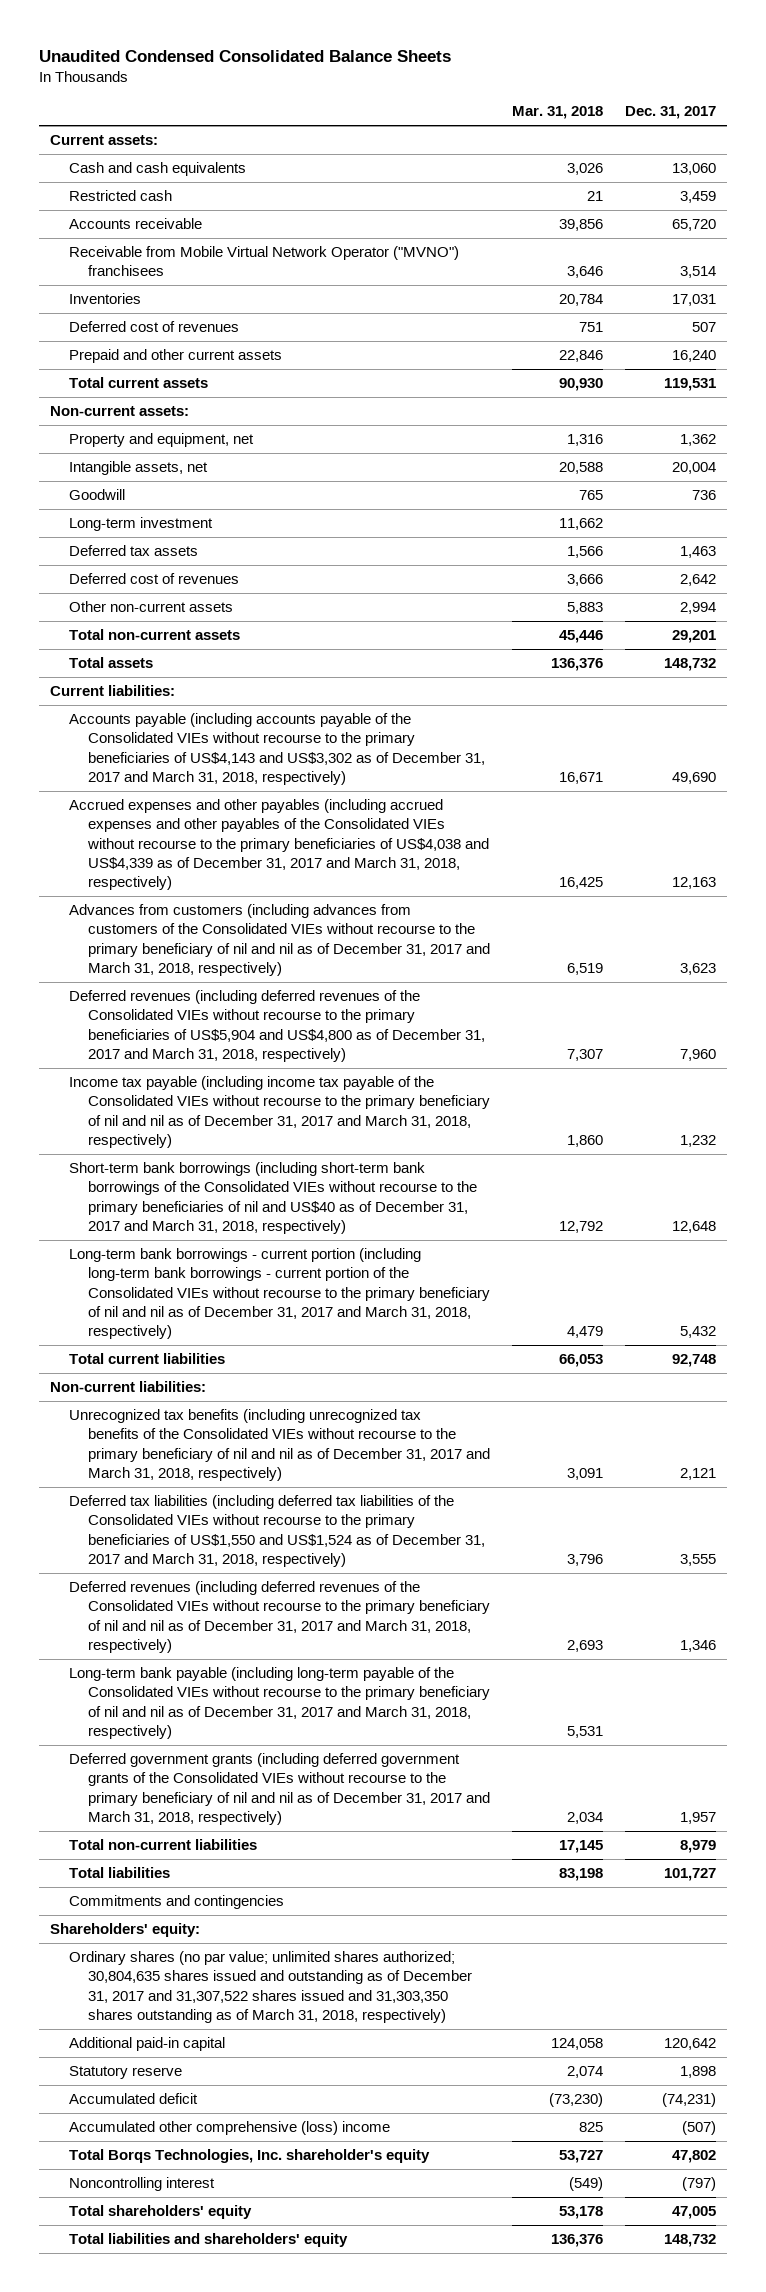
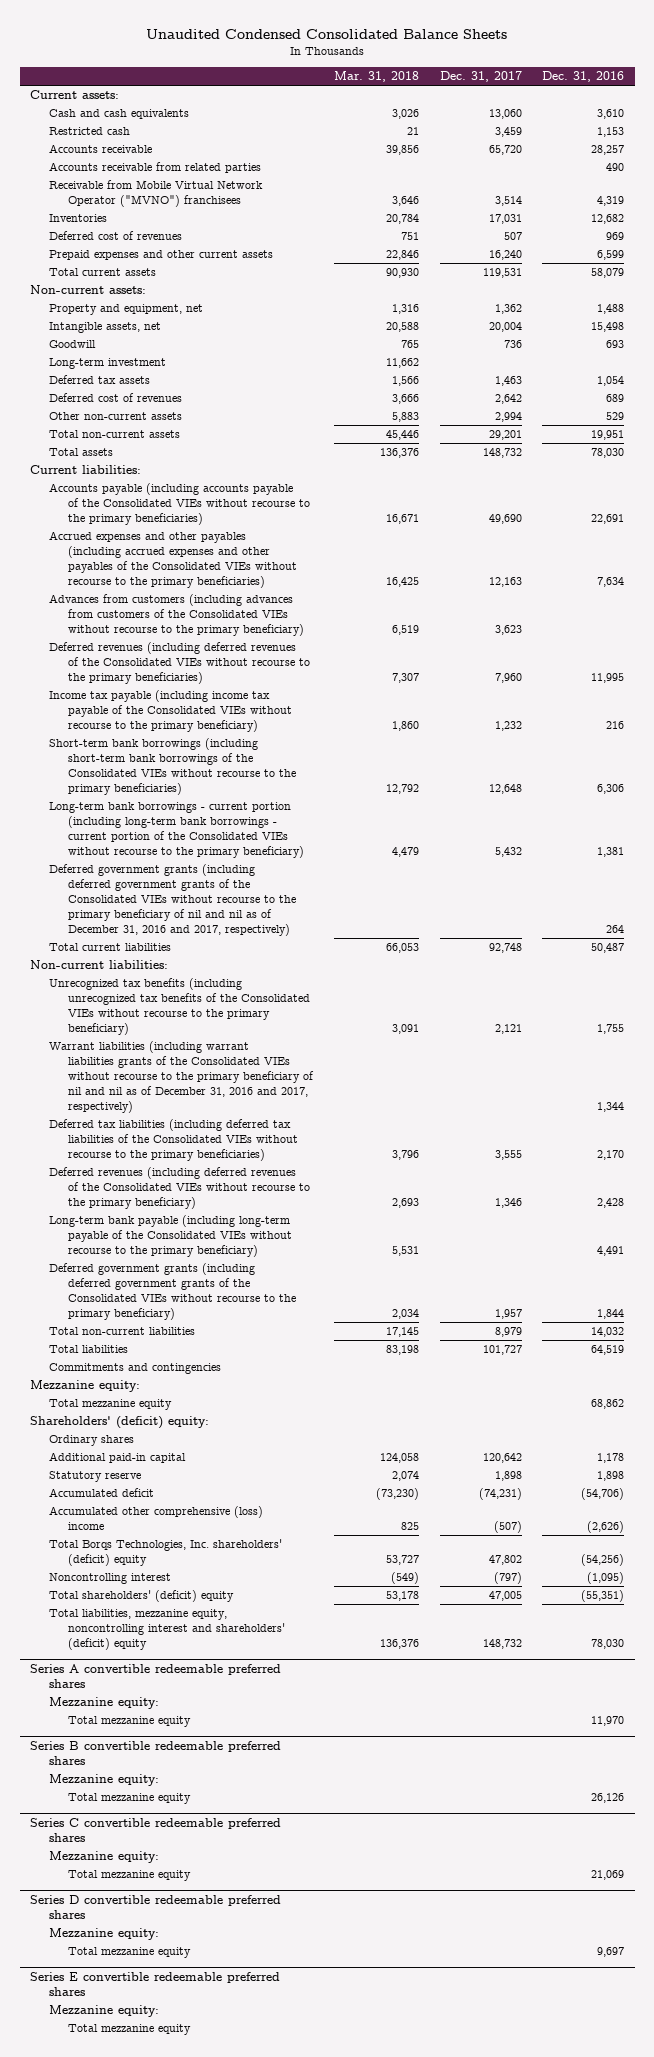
- | Mar. 31, 2018 | Dec. 31, 2017
+ | Mar. 31, 2018 | Dec. 31, 2017 | Dec. 31, 2016
+ Accounts receivable from related parties | | | 490
- Prepaid and other current assets | 22,846 | 16,240
+ Prepaid expenses and other current assets | 22,846 | 16,240 | 6,599
- Accounts payable (including accounts payable of the Consolidated VIEs without recourse to the primary beneficiaries of US$4,143 and US$3,302 as of December 31, 2017 and March 31, 2018, respectively) | 16,671 | 49,690
- Accrued expenses and other payables (including accrued expenses and other payables of the Consolidated VIEs without recourse to the primary beneficiaries of US$4,038 and US$4,339 as of December 31, 2017 and March 31, 2018, respectively) | 16,425 | 12,163
- Advances from customers (including advances from customers of the Consolidated VIEs without recourse to the primary beneficiary of nil and nil as of December 31, 2017 and March 31, 2018, respectively) | 6,519 | 3,623
- Deferred revenues (including deferred revenues of the Consolidated VIEs without recourse to the primary beneficiaries of US$5,904 and US$4,800 as of December 31, 2017 and March 31, 2018, respectively) | 7,307 | 7,960
- Income tax payable (including income tax payable of the Consolidated VIEs without recourse to the primary beneficiary of nil and nil as of December 31, 2017 and March 31, 2018, respectively) | 1,860 | 1,232
- Short-term bank borrowings (including short-term bank borrowings of the Consolidated VIEs without recourse to the primary beneficiaries of nil and US$40 as of December 31, 2017 and March 31, 2018, respectively) | 12,792 | 12,648
- Long-term bank borrowings - current portion (including long-term bank borrowings - current portion of the Consolidated VIEs without recourse to the primary beneficiary of nil and nil as of December 31, 2017 and March 31, 2018, respectively) | 4,479 | 5,432
+ Accounts payable (including accounts payable of the Consolidated VIEs without recourse to the primary beneficiaries) | 16,671 | 49,690 | 22,691
+ Accrued expenses and other payables (including accrued expenses and other payables of the Consolidated VIEs without recourse to the primary beneficiaries) | 16,425 | 12,163 | 7,634
+ Advances from customers (including advances from customers of the Consolidated VIEs without recourse to the primary beneficiary) | 6,519 | 3,623 |
+ Deferred revenues (including deferred revenues of the Consolidated VIEs without recourse to the primary beneficiaries) | 7,307 | 7,960 | 11,995
+ Income tax payable (including income tax payable of the Consolidated VIEs without recourse to the primary beneficiary) | 1,860 | 1,232 | 216
+ Short-term bank borrowings (including short-term bank borrowings of the Consolidated VIEs without recourse to the primary beneficiaries) | 12,792 | 12,648 | 6,306
+ Long-term bank borrowings - current portion (including long-term bank borrowings - current portion of the Consolidated VIEs without recourse to the primary beneficiary) | 4,479 | 5,432 | 1,381
+ Deferred government grants (including deferred government grants of the Consolidated VIEs without recourse to the primary beneficiary of nil and nil as of December 31, 2016 and 2017, respectively) | | | 264
- Unrecognized tax benefits (including unrecognized tax benefits of the Consolidated VIEs without recourse to the primary beneficiary of nil and nil as of December 31, 2017 and March 31, 2018, respectively) | 3,091 | 2,121
- Deferred tax liabilities (including deferred tax liabilities of the Consolidated VIEs without recourse to the primary beneficiaries of US$1,550 and US$1,524 as of December 31, 2017 and March 31, 2018, respectively) | 3,796 | 3,555
- Deferred revenues (including deferred revenues of the Consolidated VIEs without recourse to the primary beneficiary of nil and nil as of December 31, 2017 and March 31, 2018, respectively) | 2,693 | 1,346
- Long-term bank payable (including long-term payable of the Consolidated VIEs without recourse to the primary beneficiary of nil and nil as of December 31, 2017 and March 31, 2018, respectively) | 5,531 |
- Deferred government grants (including deferred government grants of the Consolidated VIEs without recourse to the primary beneficiary of nil and nil as of December 31, 2017 and March 31, 2018, respectively) | 2,034 | 1,957
+ Unrecognized tax benefits (including unrecognized tax benefits of the Consolidated VIEs without recourse to the primary beneficiary) | 3,091 | 2,121 | 1,755
+ Warrant liabilities (including warrant liabilities grants of the Consolidated VIEs without recourse to the primary beneficiary of nil and nil as of December 31, 2016 and 2017, respectively) | | | 1,344
+ Deferred tax liabilities (including deferred tax liabilities of the Consolidated VIEs without recourse to the primary beneficiaries) | 3,796 | 3,555 | 2,170
+ Deferred revenues (including deferred revenues of the Consolidated VIEs without recourse to the primary beneficiary) | 2,693 | 1,346 | 2,428
+ Long-term bank payable (including long-term payable of the Consolidated VIEs without recourse to the primary beneficiary) | 5,531 | | 4,491
+ Deferred government grants (including deferred government grants of the Consolidated VIEs without recourse to the primary beneficiary) | 2,034 | 1,957 | 1,844
- Shareholders' equity:
- Ordinary shares (no par value; unlimited shares authorized; 30,804,635 shares issued and outstanding as of December 31, 2017 and 31,307,522 shares issued and 31,303,350 shares outstanding as of March 31, 2018, respectively)
+ Mezzanine equity:
+ Total mezzanine equity | | | 68,862
+ Shareholders' (deficit) equity:
+ Ordinary shares
- Total Borqs Technologies, Inc. shareholder's equity | 53,727 | 47,802
+ Total Borqs Technologies, Inc. shareholders' (deficit) equity | 53,727 | 47,802 | (54,256)
- Total shareholders' equity | 53,178 | 47,005
- Total liabilities and shareholders' equity | 136,376 | 148,732
+ Total shareholders' (deficit) equity | 53,178 | 47,005 | (55,351)
+ Total liabilities, mezzanine equity, noncontrolling interest and shareholders' (deficit) equity | 136,376 | 148,732 | 78,030
+ Series A convertible redeemable preferred shares
+ Mezzanine equity:
+ Total mezzanine equity | | | 11,970
+ Series B convertible redeemable preferred shares
+ Mezzanine equity:
+ Total mezzanine equity | | | 26,126
+ Series C convertible redeemable preferred shares
+ Mezzanine equity:
+ Total mezzanine equity | | | 21,069
+ Series D convertible redeemable preferred shares
+ Mezzanine equity:
+ Total mezzanine equity | | | 9,697
+ Series E convertible redeemable preferred shares
+ Mezzanine equity:
+ Total mezzanine equity

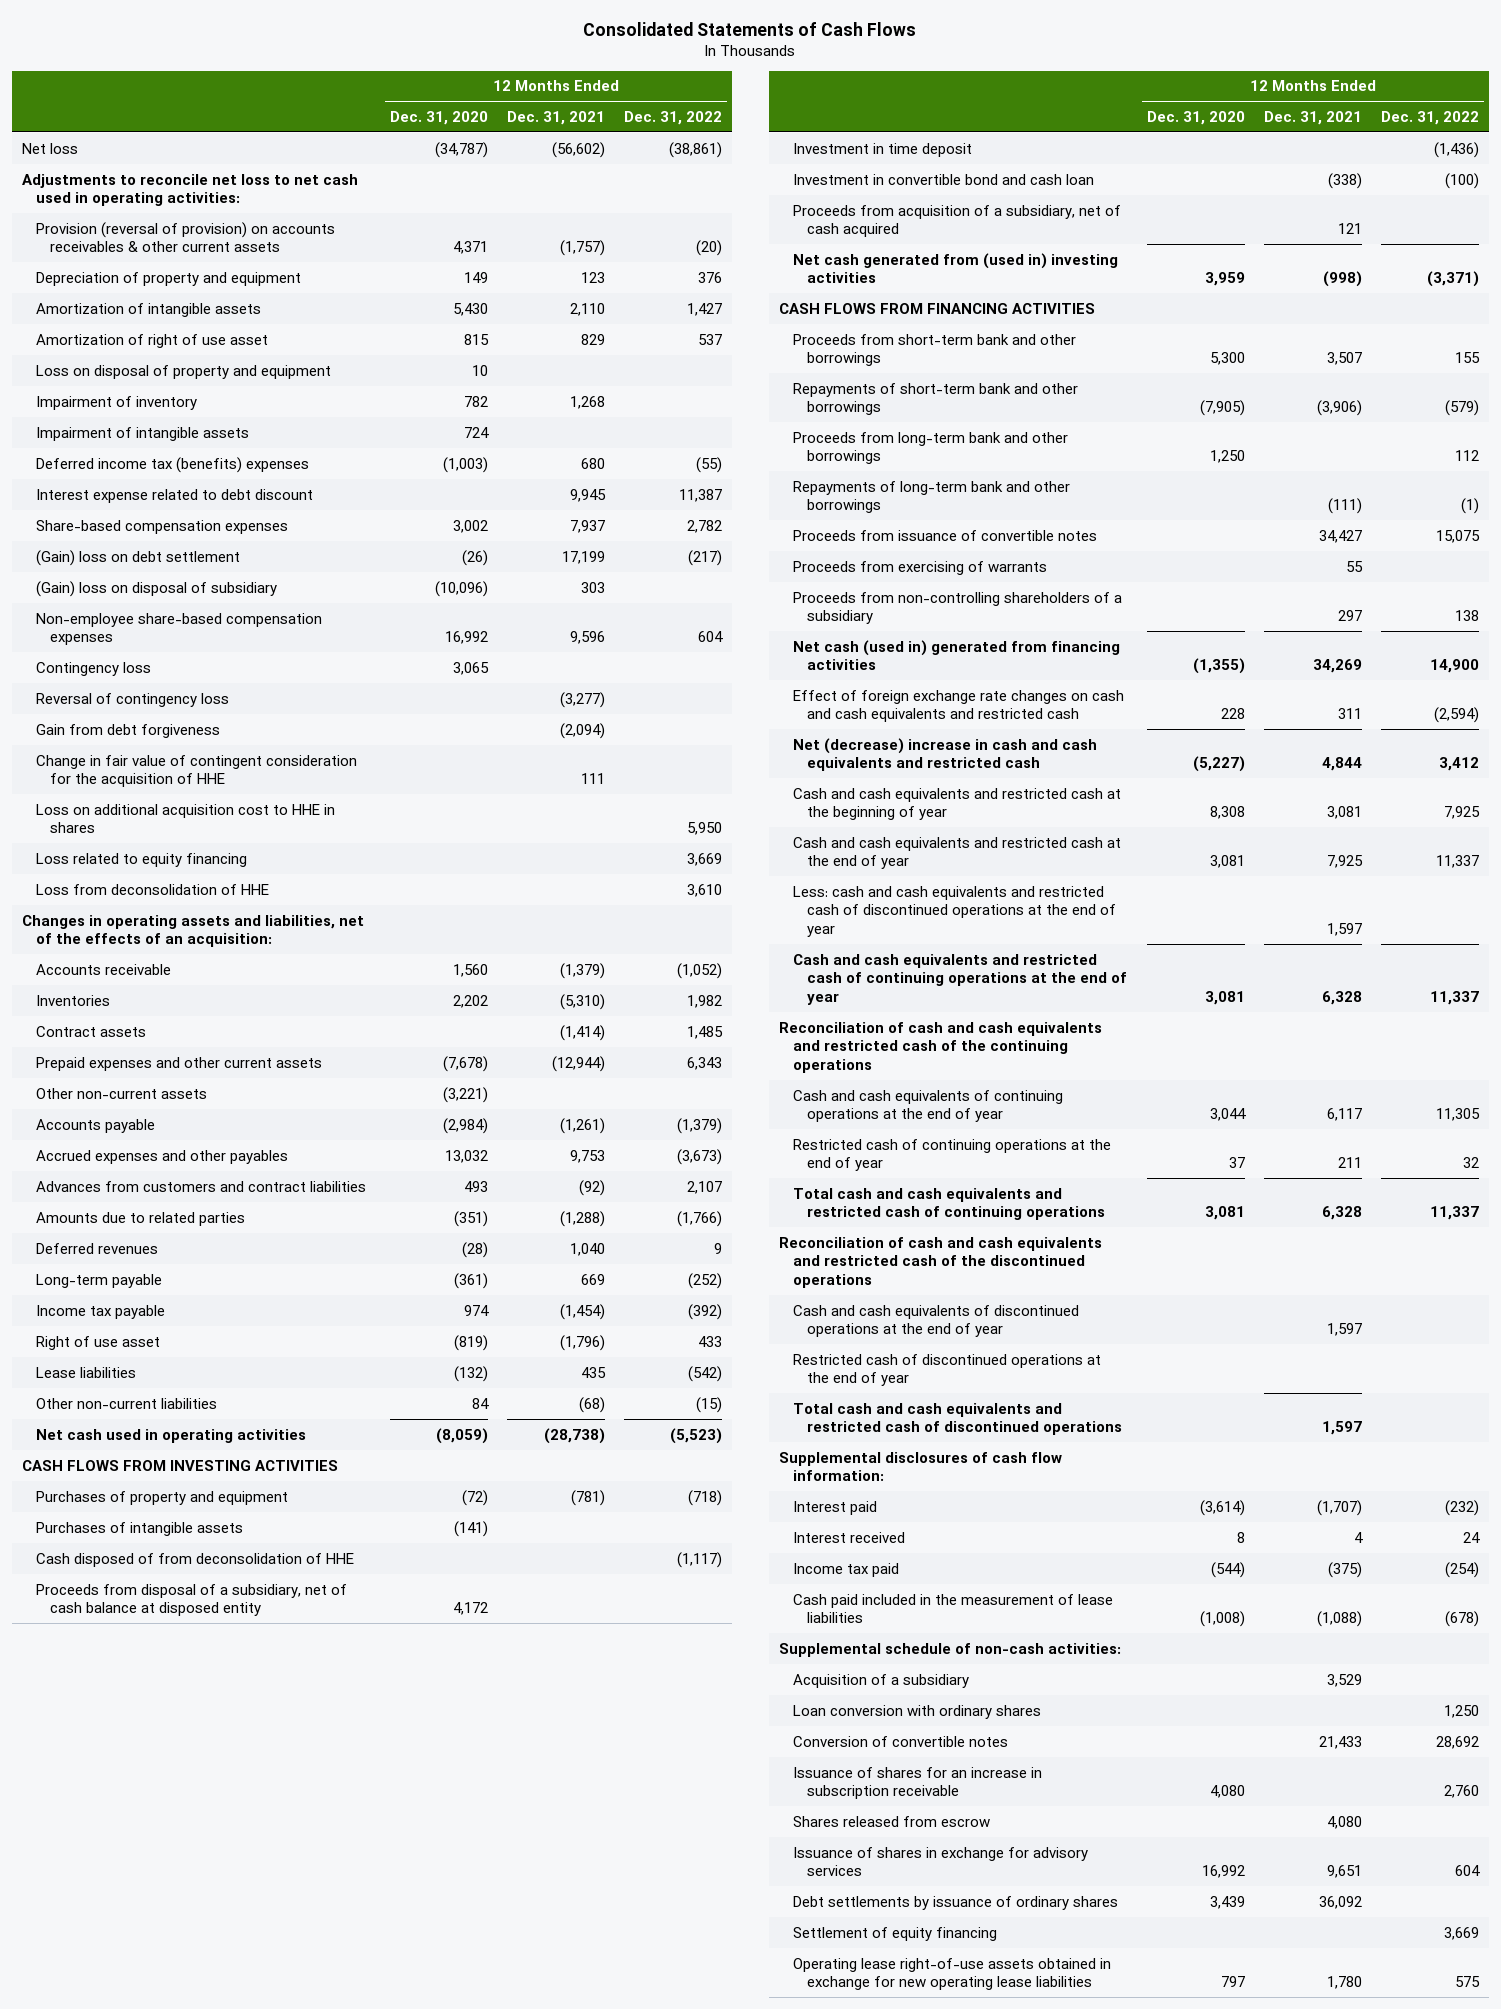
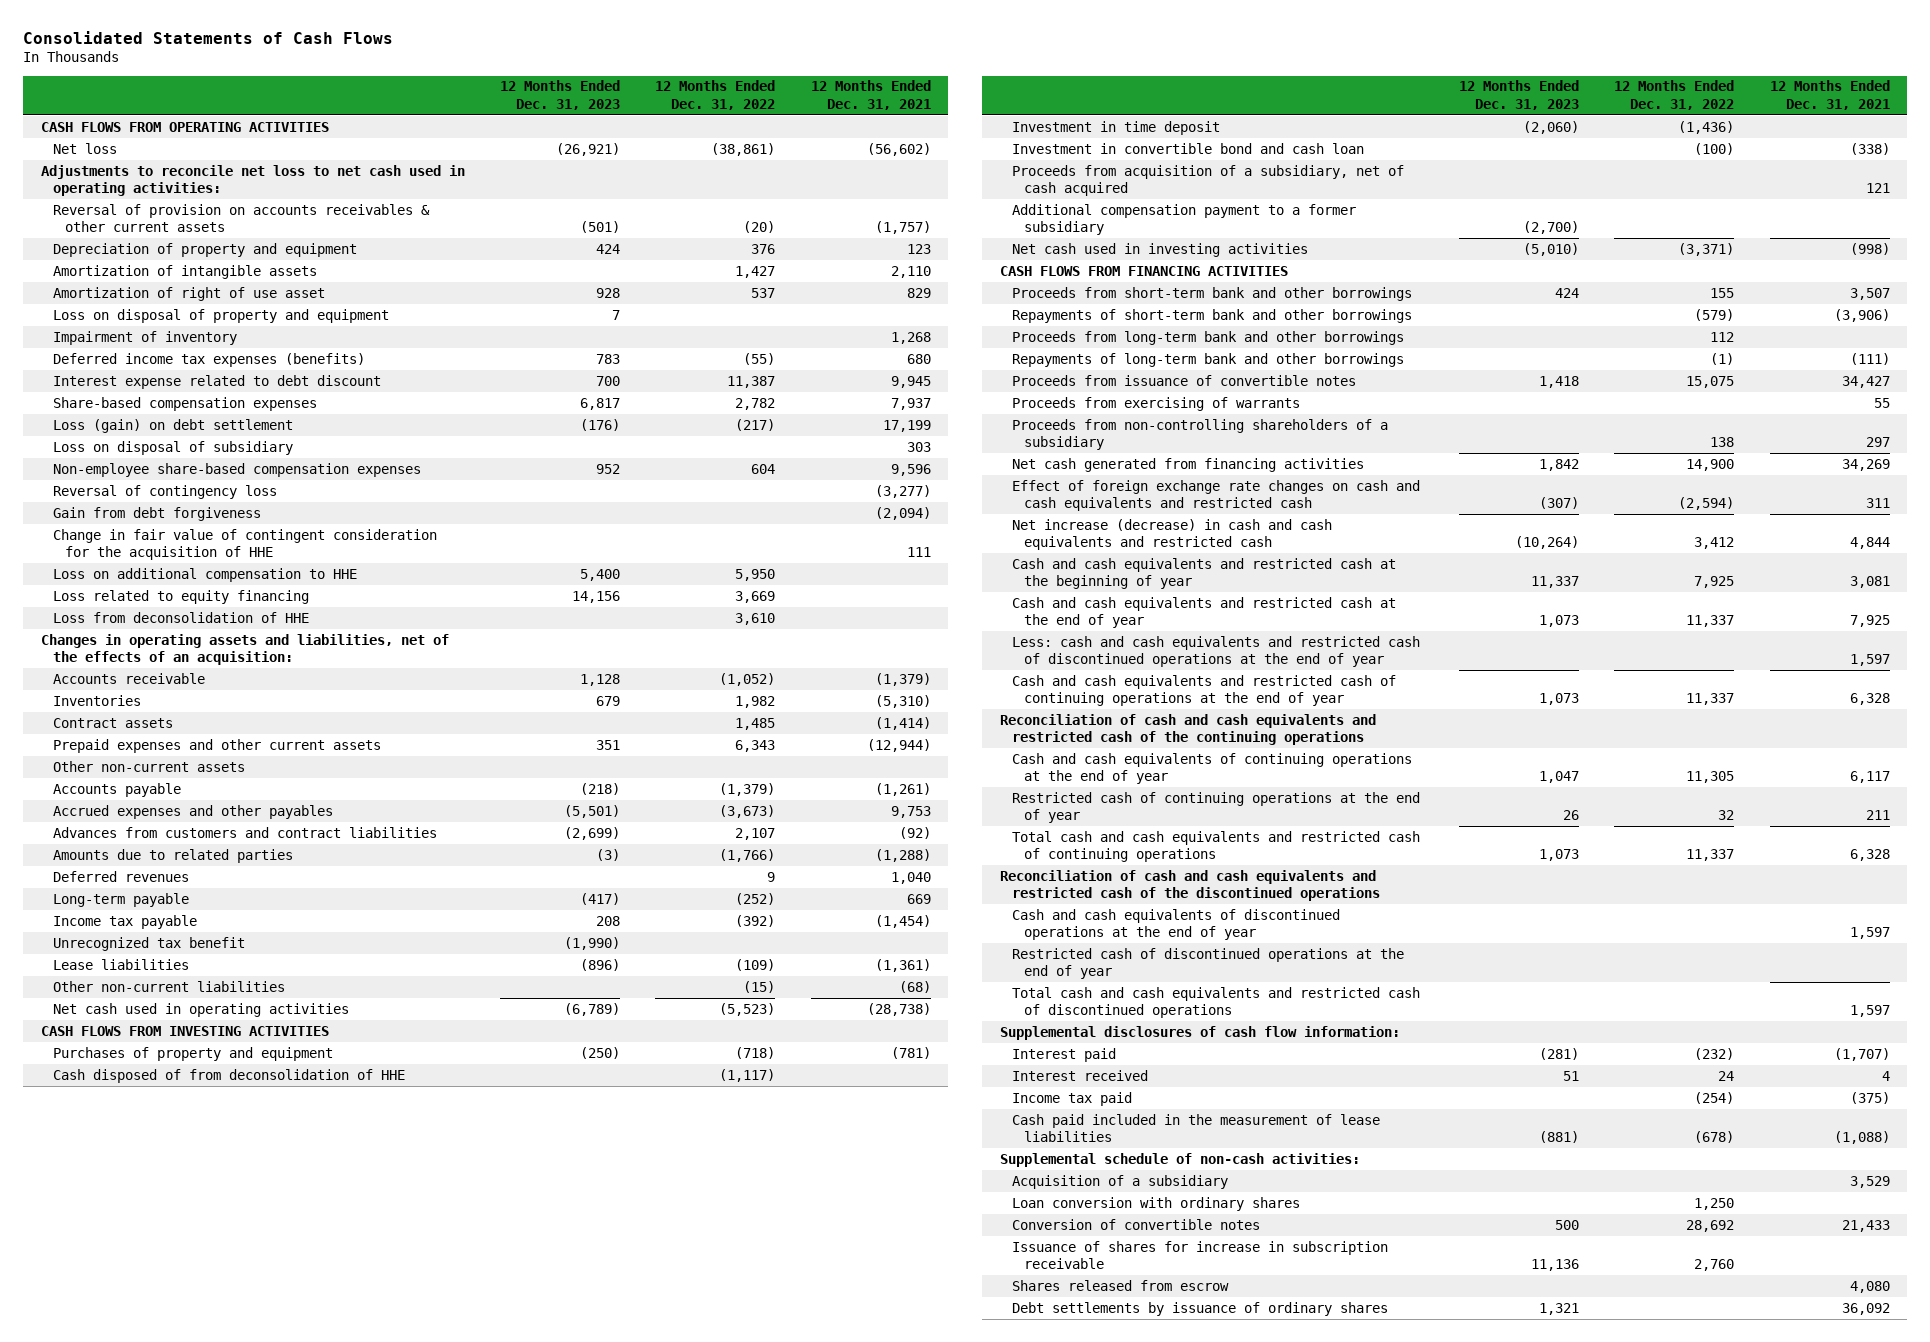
- | 12 Months Ended Dec. 31, 2020 | 12 Months Ended Dec. 31, 2021 | 12 Months Ended Dec. 31, 2022
+ | 12 Months Ended Dec. 31, 2023 | 12 Months Ended Dec. 31, 2022 | 12 Months Ended Dec. 31, 2021
+ CASH FLOWS FROM OPERATING ACTIVITIES
- Provision (reversal of provision) on accounts receivables & other current assets | 4,371 | (1,757) | (20)
+ Reversal of provision on accounts receivables & other current assets | (501) | (20) | (1,757)
- Impairment of intangible assets | 724 | |
- Deferred income tax (benefits) expenses | (1,003) | 680 | (55)
+ Deferred income tax expenses (benefits) | 783 | (55) | 680
- (Gain) loss on debt settlement | (26) | 17,199 | (217)
- (Gain) loss on disposal of subsidiary | (10,096) | 303 |
+ Loss (gain) on debt settlement | (176) | (217) | 17,199
+ Loss on disposal of subsidiary | | | 303
- Contingency loss | 3,065 | |
- Loss on additional acquisition cost to HHE in shares | | | 5,950
+ Loss on additional compensation to HHE | 5,400 | 5,950 |
- Right of use asset | (819) | (1,796) | 433
- Lease liabilities | (132) | 435 | (542)
+ Unrecognized tax benefit | (1,990) | |
+ Lease liabilities | (896) | (109) | (1,361)
- Purchases of intangible assets | (141) | |
- Proceeds from disposal of a subsidiary, net of cash balance at disposed entity | 4,172 | |
- Net cash generated from (used in) investing activities | 3,959 | (998) | (3,371)
+ Additional compensation payment to a former subsidiary | (2,700) | |
+ Net cash used in investing activities | (5,010) | (3,371) | (998)
- Net cash (used in) generated from financing activities | (1,355) | 34,269 | 14,900
+ Net cash generated from financing activities | 1,842 | 14,900 | 34,269
- Net (decrease) increase in cash and cash equivalents and restricted cash | (5,227) | 4,844 | 3,412
+ Net increase (decrease) in cash and cash equivalents and restricted cash | (10,264) | 3,412 | 4,844
- Issuance of shares for an increase in subscription receivable | 4,080 | | 2,760
+ Issuance of shares for increase in subscription receivable | 11,136 | 2,760 |
- Issuance of shares in exchange for advisory services | 16,992 | 9,651 | 604
- Settlement of equity financing | | | 3,669
- Operating lease right-of-use assets obtained in exchange for new operating lease liabilities | 797 | 1,780 | 575

